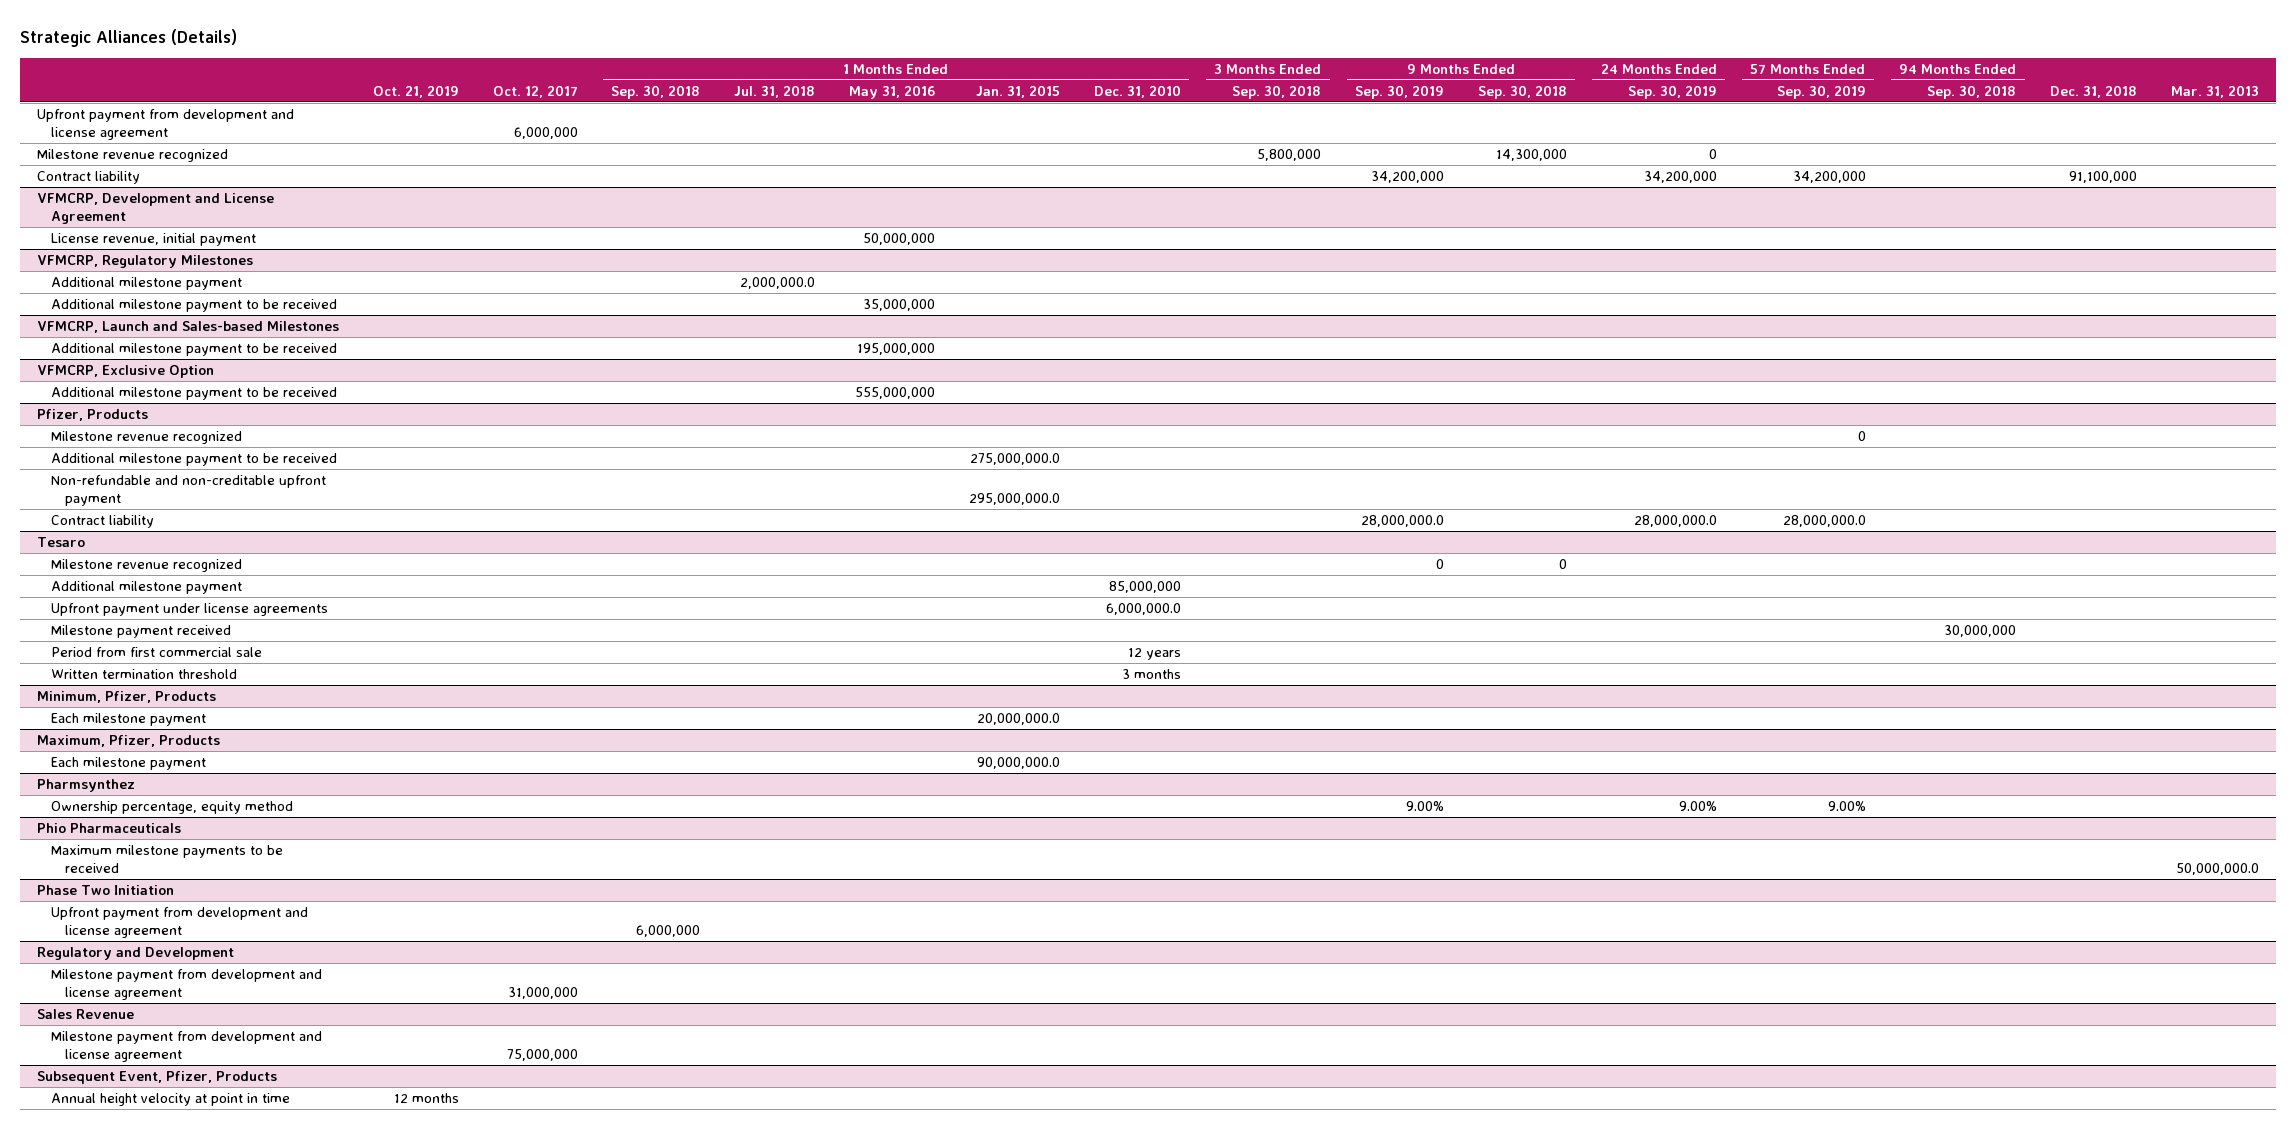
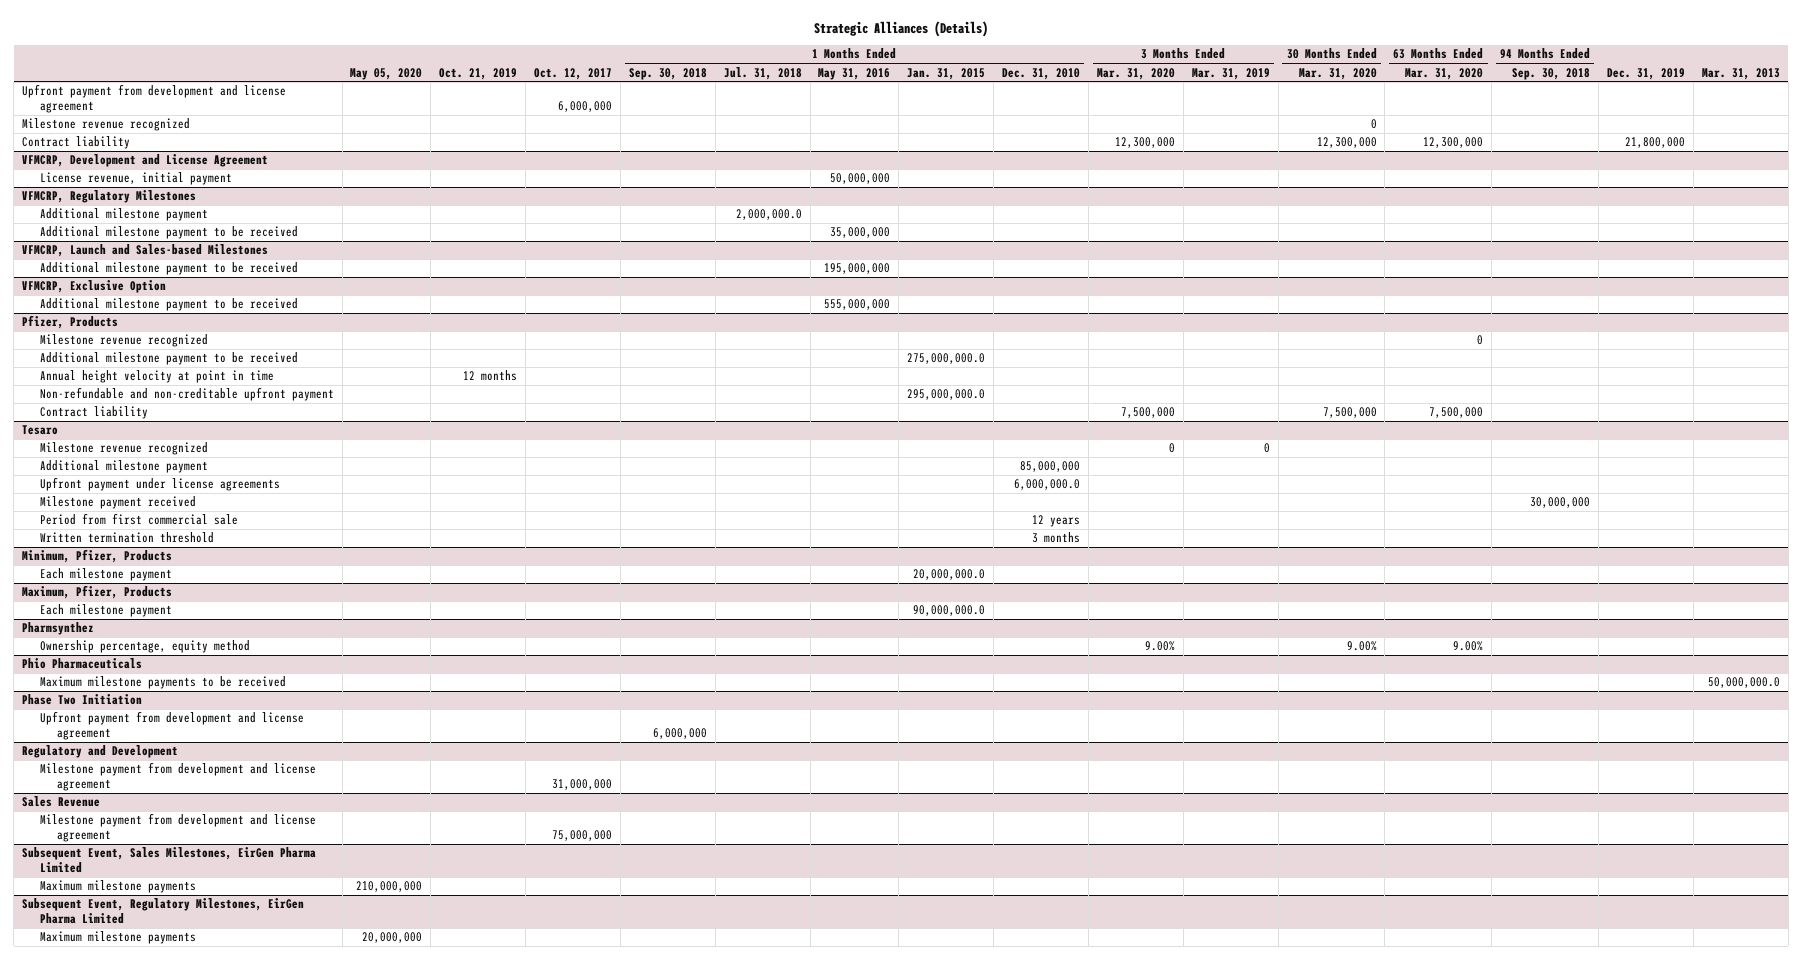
- | Oct. 21, 2019 | Oct. 12, 2017 | 1 Months Ended Sep. 30, 2018 | 1 Months Ended Jul. 31, 2018 | 1 Months Ended May 31, 2016 | 1 Months Ended Jan. 31, 2015 | 1 Months Ended Dec. 31, 2010 | 3 Months Ended Sep. 30, 2018 | 9 Months Ended Sep. 30, 2019 | 9 Months Ended Sep. 30, 2018 | 24 Months Ended Sep. 30, 2019 | 57 Months Ended Sep. 30, 2019 | 94 Months Ended Sep. 30, 2018 | Dec. 31, 2018 | Mar. 31, 2013
+ | May 05, 2020 | Oct. 21, 2019 | Oct. 12, 2017 | 1 Months Ended Sep. 30, 2018 | 1 Months Ended Jul. 31, 2018 | 1 Months Ended May 31, 2016 | 1 Months Ended Jan. 31, 2015 | 1 Months Ended Dec. 31, 2010 | 3 Months Ended Mar. 31, 2020 | 3 Months Ended Mar. 31, 2019 | 30 Months Ended Mar. 31, 2020 | 63 Months Ended Mar. 31, 2020 | 94 Months Ended Sep. 30, 2018 | Dec. 31, 2019 | Mar. 31, 2013
@ Pfizer, Products
+ Annual height velocity at point in time | | 12 months | | | | | | | | | | | | |
- Subsequent Event, Pfizer, Products
- Annual height velocity at point in time | 12 months | | | | | | | | | | | | | |
+ Subsequent Event, Sales Milestones, EirGen Pharma Limited
+ Maximum milestone payments | 210,000,000 | | | | | | | | | | | | | |
+ Subsequent Event, Regulatory Milestones, EirGen Pharma Limited
+ Maximum milestone payments | 20,000,000 | | | | | | | | | | | | | |

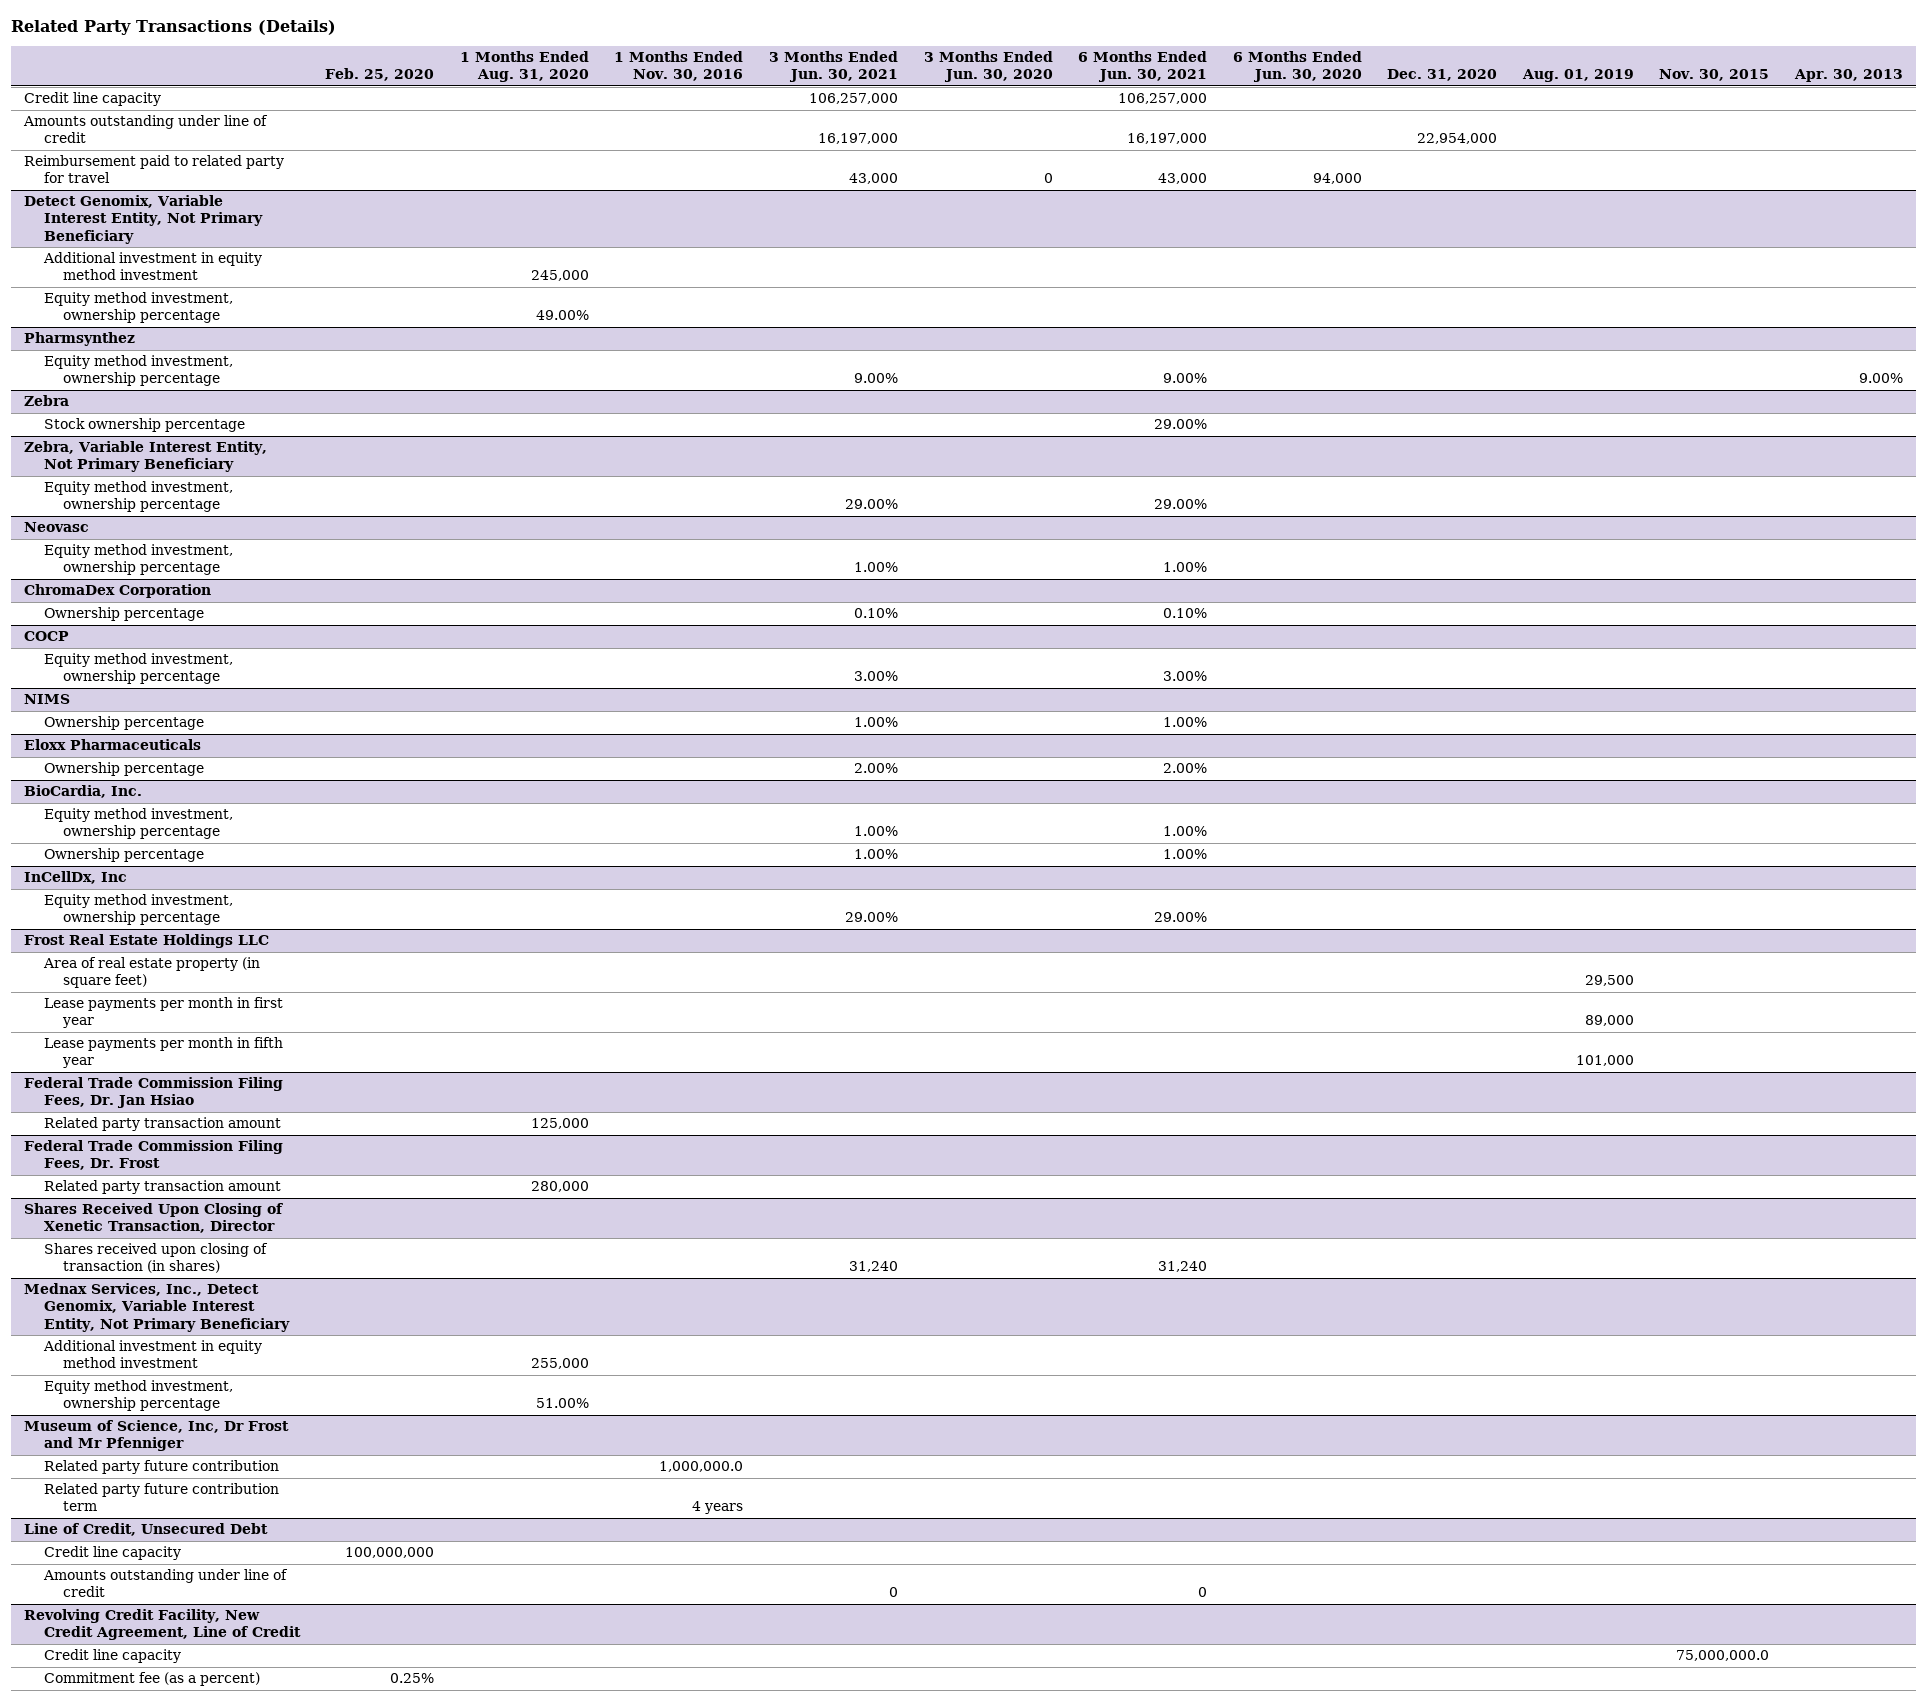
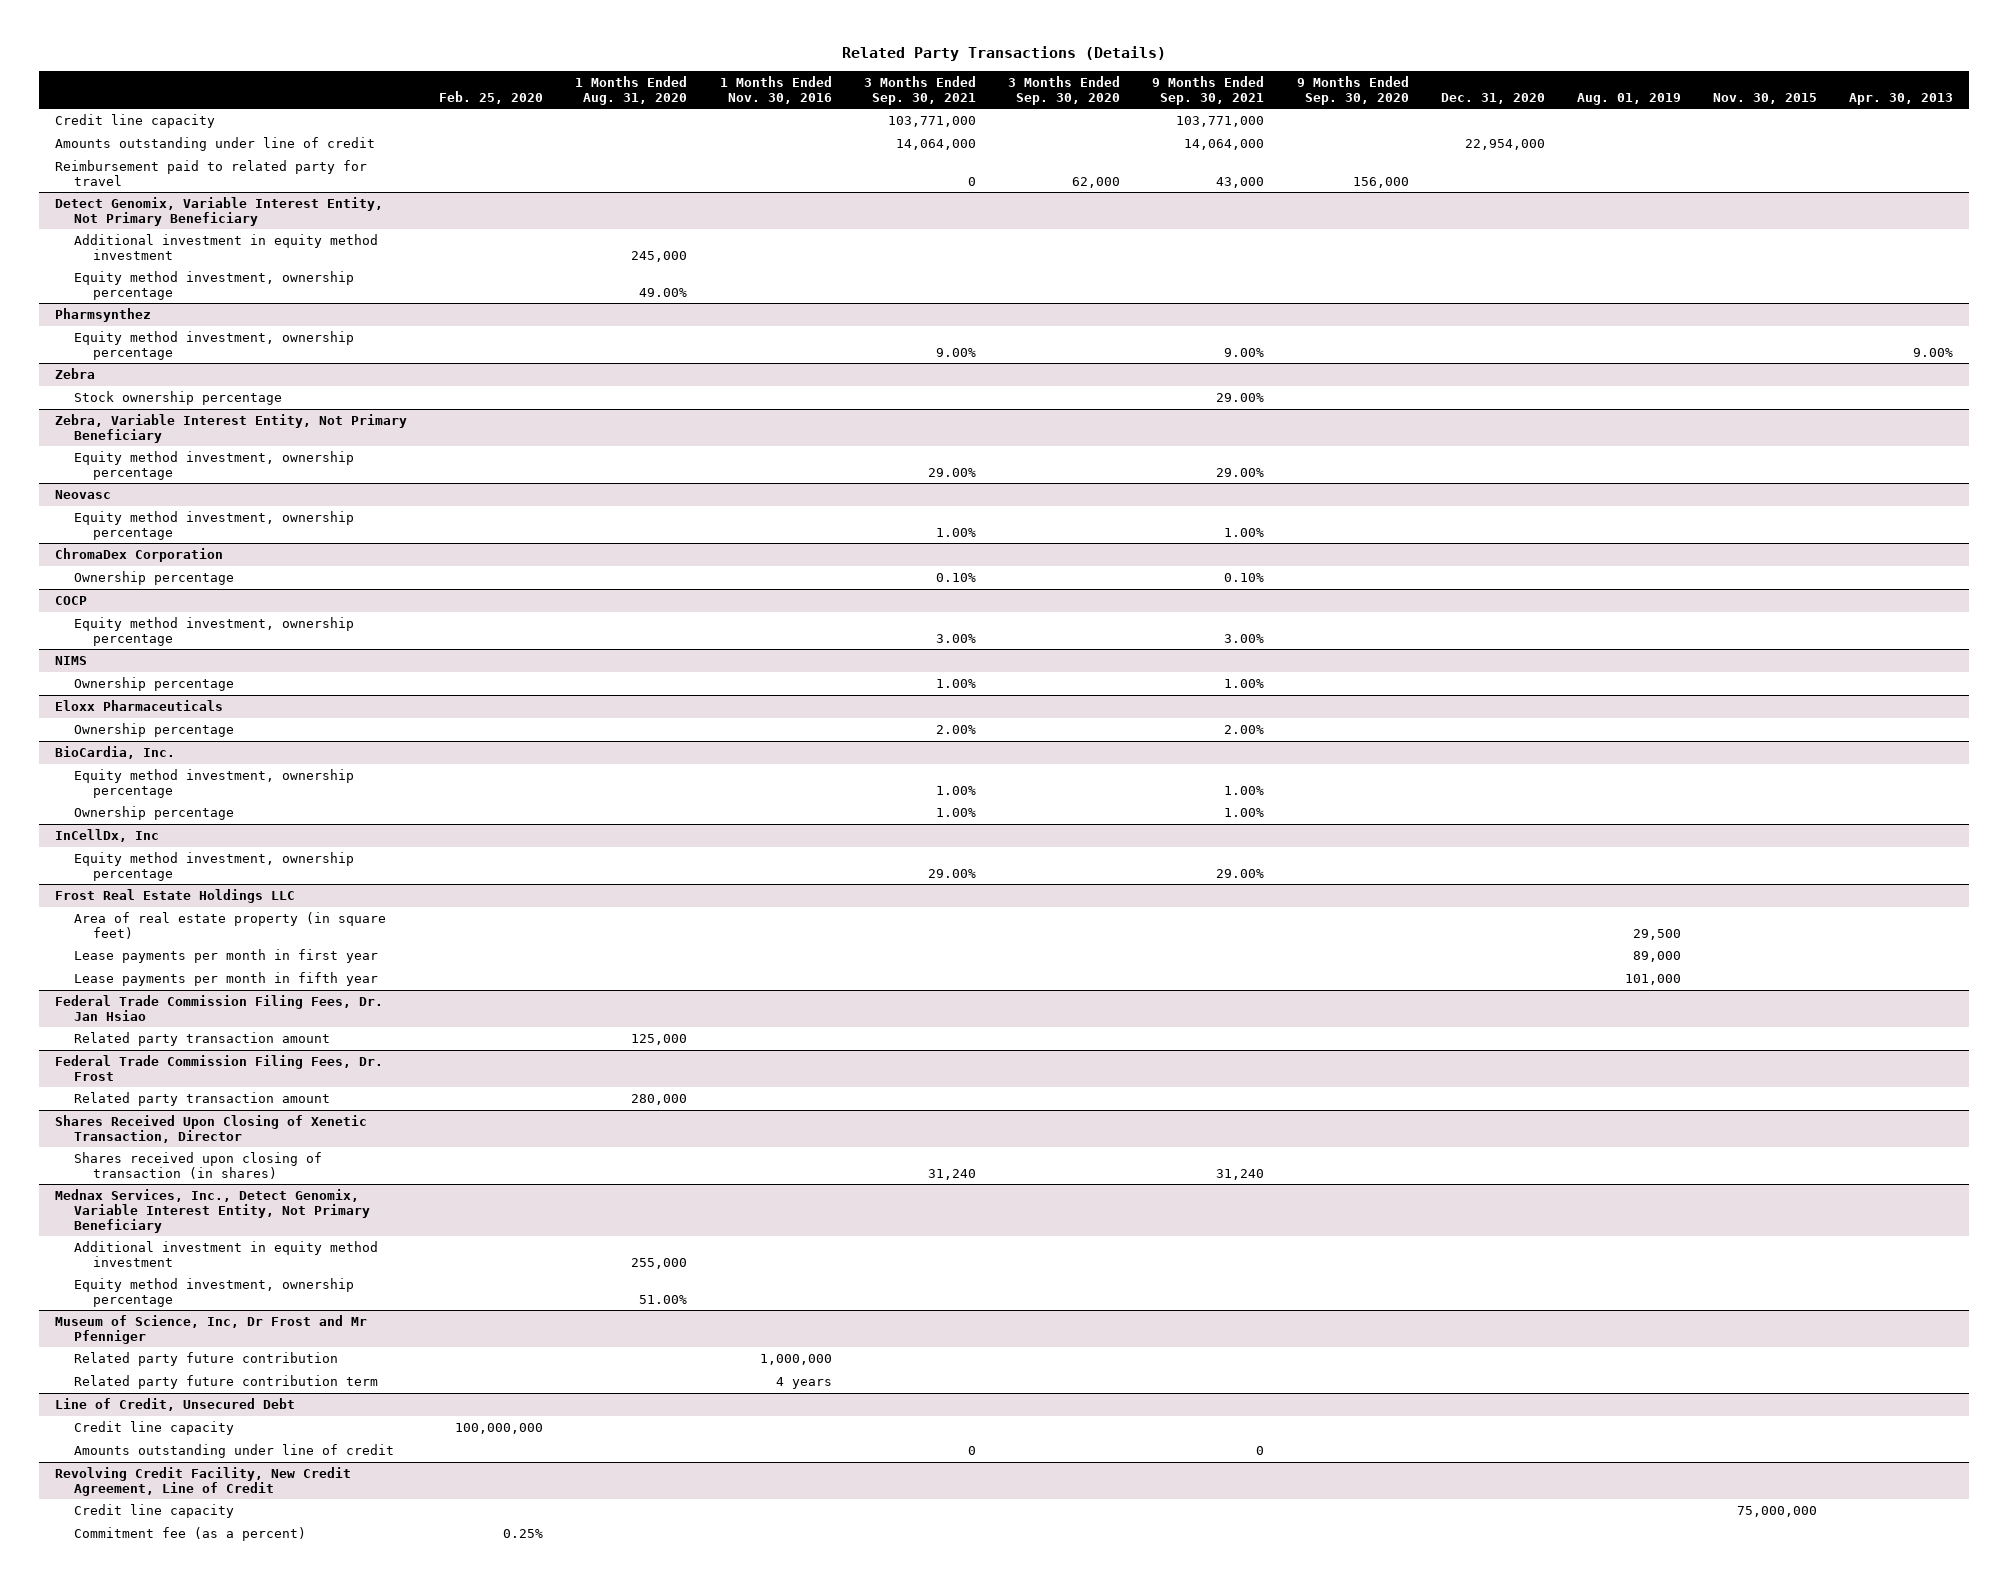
- | Feb. 25, 2020 | 1 Months Ended Aug. 31, 2020 | 1 Months Ended Nov. 30, 2016 | 3 Months Ended Jun. 30, 2021 | 3 Months Ended Jun. 30, 2020 | 6 Months Ended Jun. 30, 2021 | 6 Months Ended Jun. 30, 2020 | Dec. 31, 2020 | Aug. 01, 2019 | Nov. 30, 2015 | Apr. 30, 2013
+ | Feb. 25, 2020 | 1 Months Ended Aug. 31, 2020 | 1 Months Ended Nov. 30, 2016 | 3 Months Ended Sep. 30, 2021 | 3 Months Ended Sep. 30, 2020 | 9 Months Ended Sep. 30, 2021 | 9 Months Ended Sep. 30, 2020 | Dec. 31, 2020 | Aug. 01, 2019 | Nov. 30, 2015 | Apr. 30, 2013
@ Museum of Science, Inc, Dr Frost and Mr Pfenniger
- Related party future contribution | | | 1,000,000.0 | | | | | | | |
+ Related party future contribution | | | 1,000,000 | | | | | | | |
@ Revolving Credit Facility, New Credit Agreement, Line of Credit
- Credit line capacity | | | | | | | | | | 75,000,000.0 |
+ Credit line capacity | | | | | | | | | | 75,000,000 |

